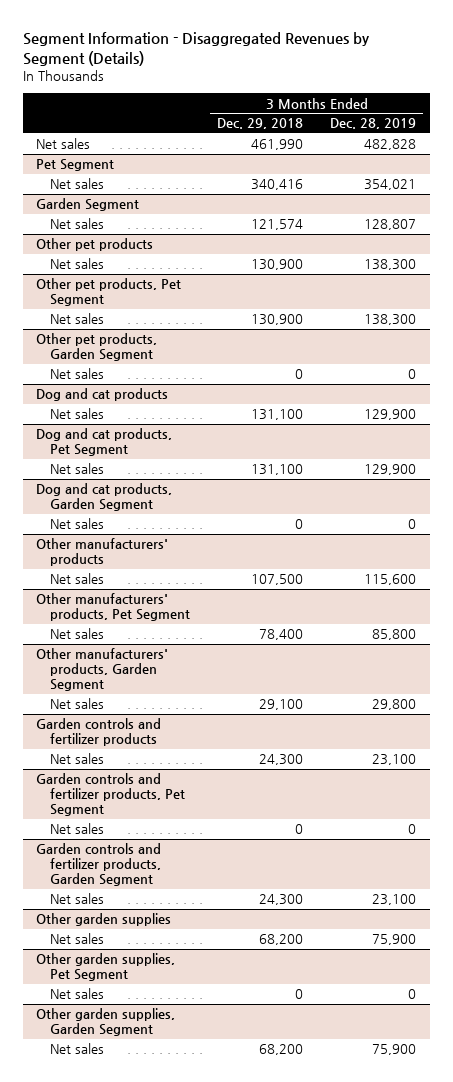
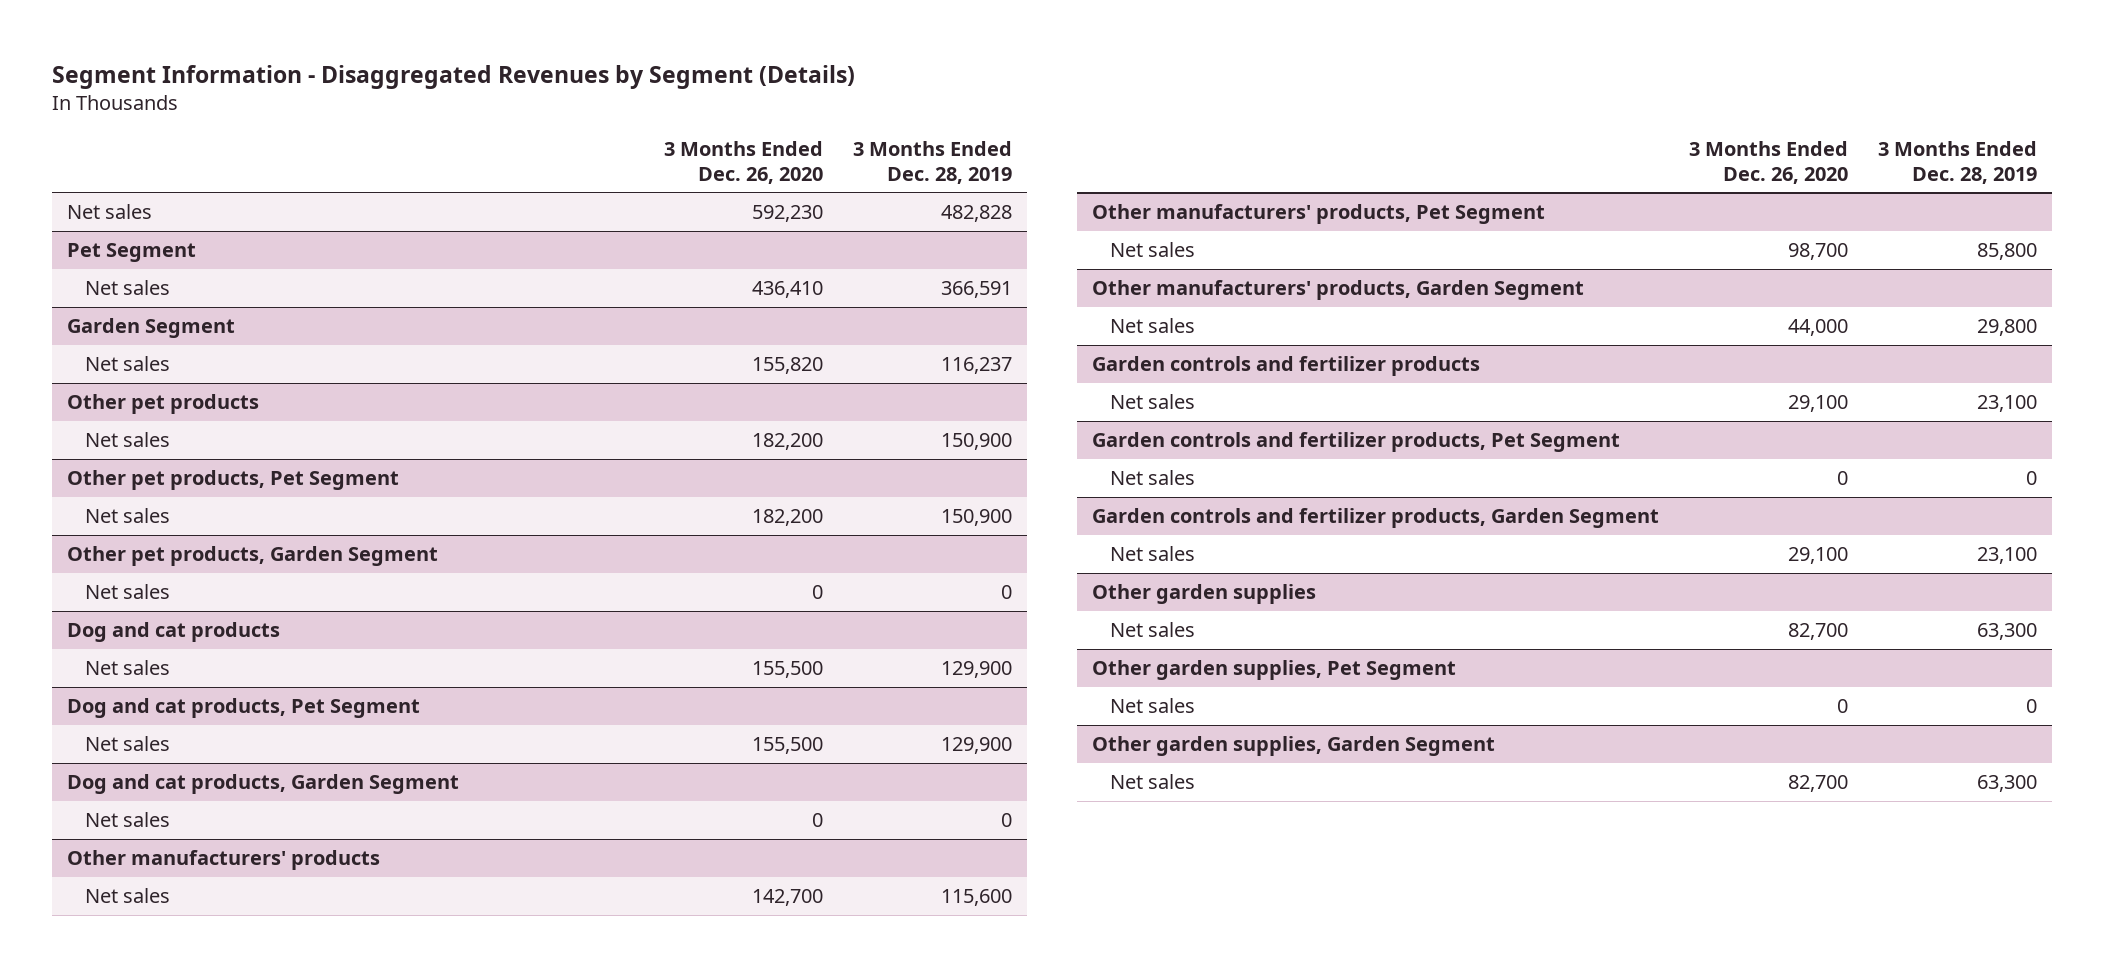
- | 3 Months Ended Dec. 29, 2018 | 3 Months Ended Dec. 28, 2019
+ | 3 Months Ended Dec. 26, 2020 | 3 Months Ended Dec. 28, 2019
@ Pet Segment
- Net sales | 340,416 | 354,021
+ Net sales | 436,410 | 366,591
@ Garden Segment
- Net sales | 121,574 | 128,807
+ Net sales | 155,820 | 116,237
@ Other pet products
- Net sales | 130,900 | 138,300
+ Net sales | 182,200 | 150,900
@ Other pet products, Pet Segment
- Net sales | 130,900 | 138,300
+ Net sales | 182,200 | 150,900
@ Other garden supplies
- Net sales | 68,200 | 75,900
+ Net sales | 82,700 | 63,300
@ Other garden supplies, Garden Segment
- Net sales | 68,200 | 75,900
+ Net sales | 82,700 | 63,300

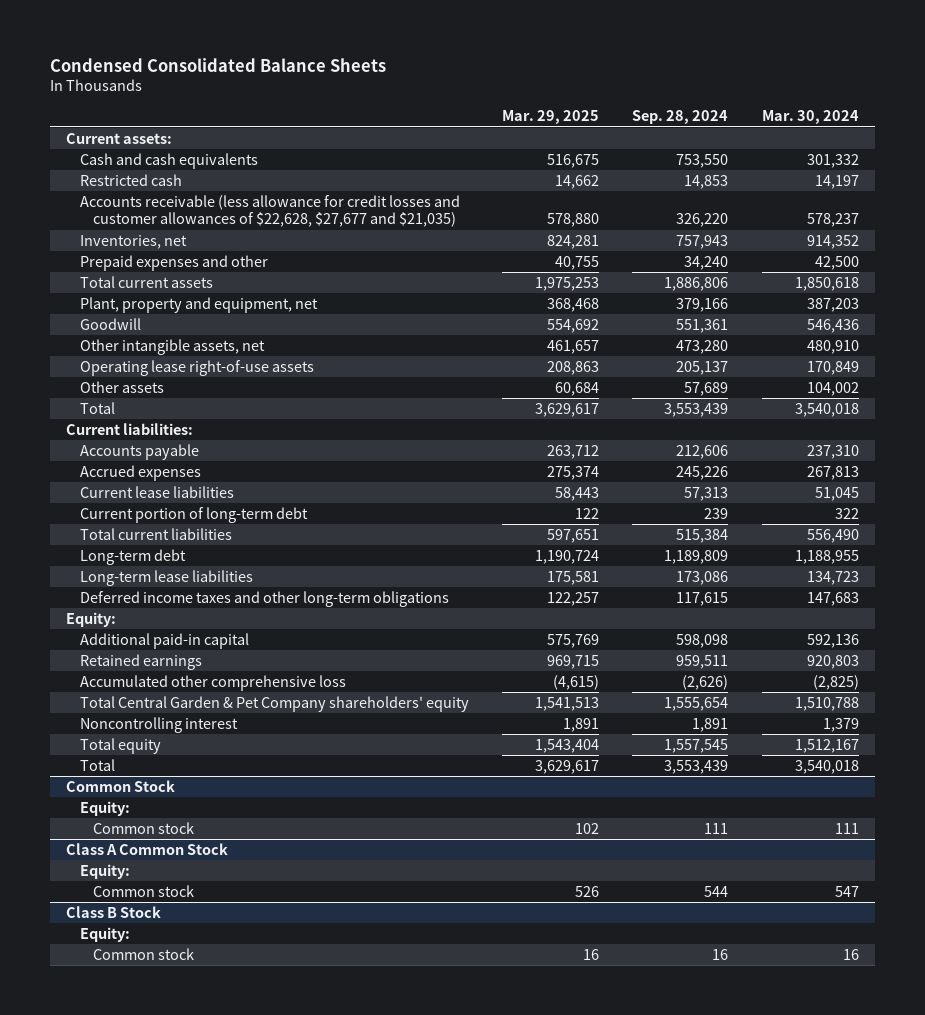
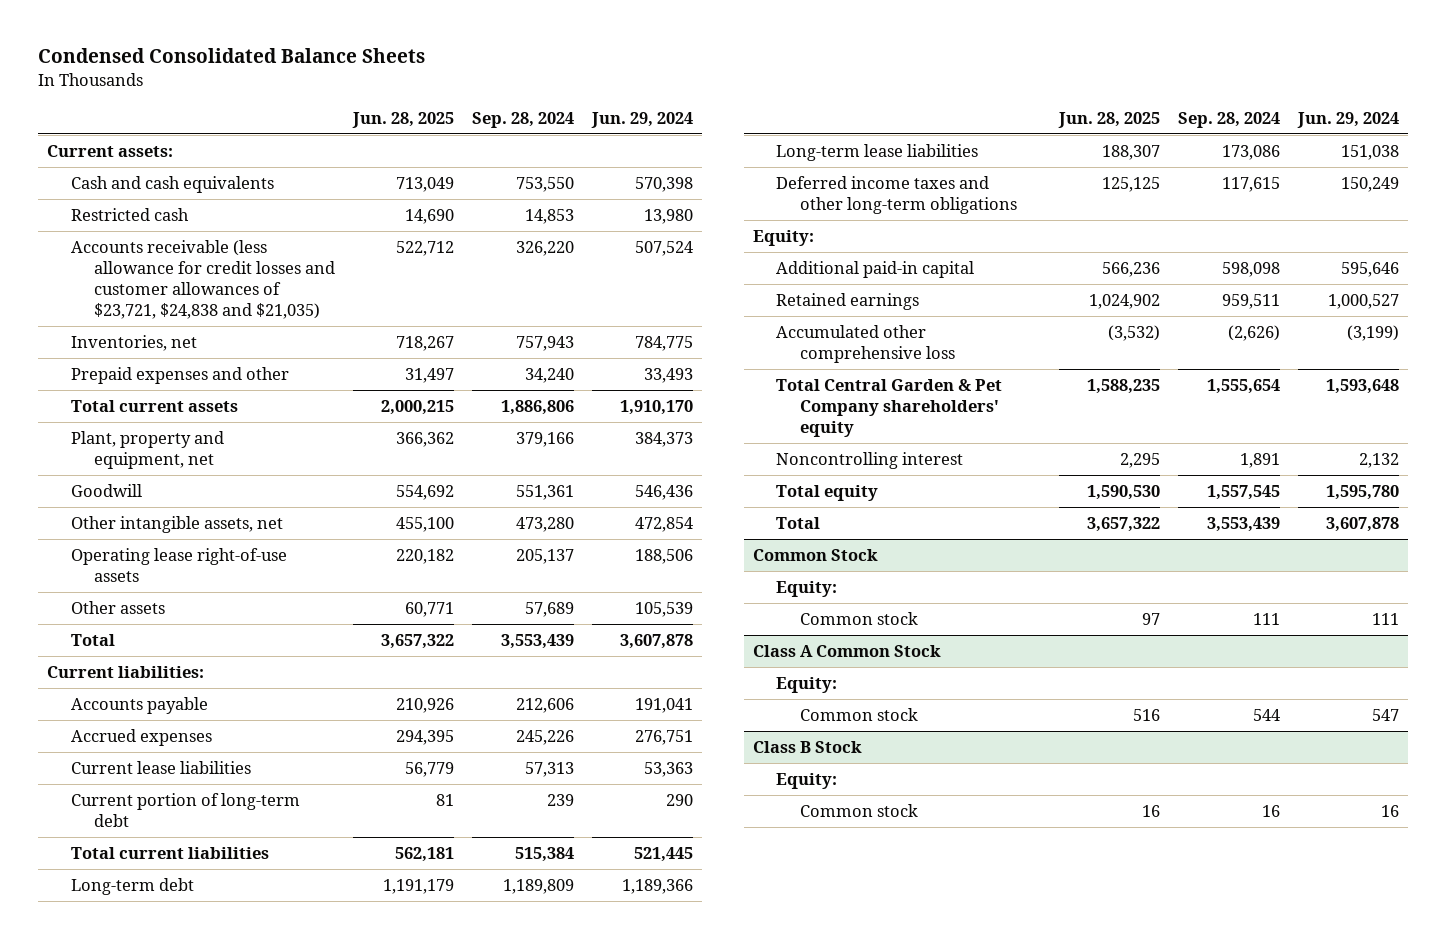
- | Mar. 29, 2025 | Sep. 28, 2024 | Mar. 30, 2024
+ | Jun. 28, 2025 | Sep. 28, 2024 | Jun. 29, 2024
- Accounts receivable (less allowance for credit losses and customer allowances of $22,628, $27,677 and $21,035) | 578,880 | 326,220 | 578,237
+ Accounts receivable (less allowance for credit losses and customer allowances of $23,721, $24,838 and $21,035) | 522,712 | 326,220 | 507,524

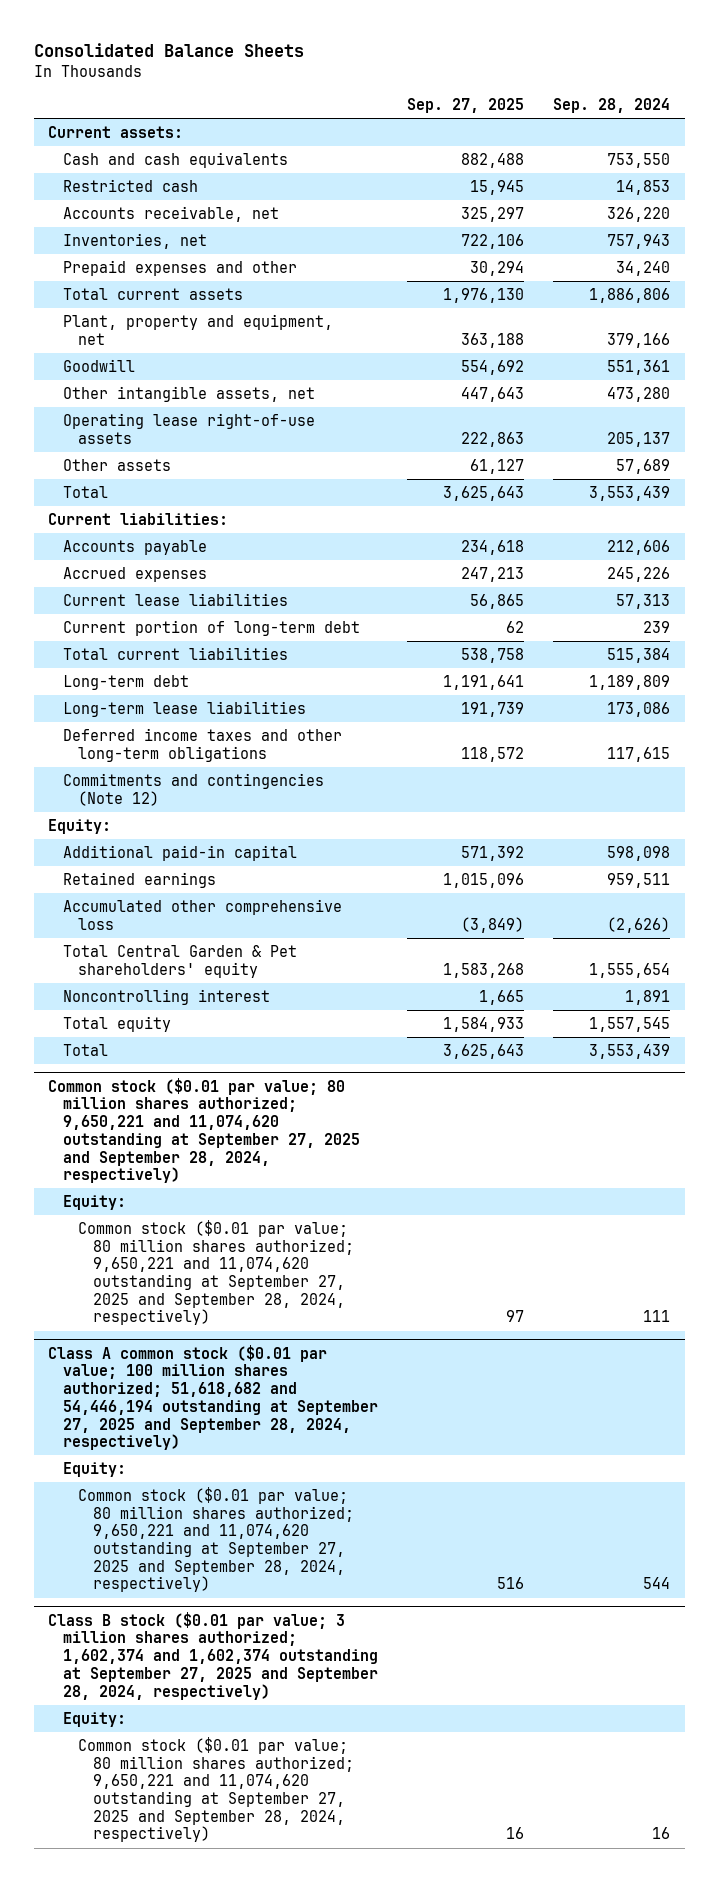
- Condensed Consolidated Balance Sheets
+ Consolidated Balance Sheets
- | Jun. 28, 2025 | Sep. 28, 2024 | Jun. 29, 2024
+ | Sep. 27, 2025 | Sep. 28, 2024
- Accounts receivable (less allowance for credit losses and customer allowances of $23,721, $24,838 and $21,035) | 522,712 | 326,220 | 507,524
+ Accounts receivable, net | 325,297 | 326,220
+ Commitments and contingencies (Note 12)
- Total Central Garden & Pet Company shareholders' equity | 1,588,235 | 1,555,654 | 1,593,648
+ Total Central Garden & Pet shareholders' equity | 1,583,268 | 1,555,654
- Common Stock
+ Common stock ($0.01 par value; 80 million shares authorized; 9,650,221 and 11,074,620 outstanding at September 27, 2025 and September 28, 2024, respectively)
- Common stock | 97 | 111 | 111
- Class A Common Stock
+ Common stock ($0.01 par value; 80 million shares authorized; 9,650,221 and 11,074,620 outstanding at September 27, 2025 and September 28, 2024, respectively) | 97 | 111
+ Class A common stock ($0.01 par value; 100 million shares authorized; 51,618,682 and 54,446,194 outstanding at September 27, 2025 and September 28, 2024, respectively)
- Common stock | 516 | 544 | 547
- Class B Stock
+ Common stock ($0.01 par value; 80 million shares authorized; 9,650,221 and 11,074,620 outstanding at September 27, 2025 and September 28, 2024, respectively) | 516 | 544
+ Class B stock ($0.01 par value; 3 million shares authorized; 1,602,374 and 1,602,374 outstanding at September 27, 2025 and September 28, 2024, respectively)
- Common stock | 16 | 16 | 16
+ Common stock ($0.01 par value; 80 million shares authorized; 9,650,221 and 11,074,620 outstanding at September 27, 2025 and September 28, 2024, respectively) | 16 | 16

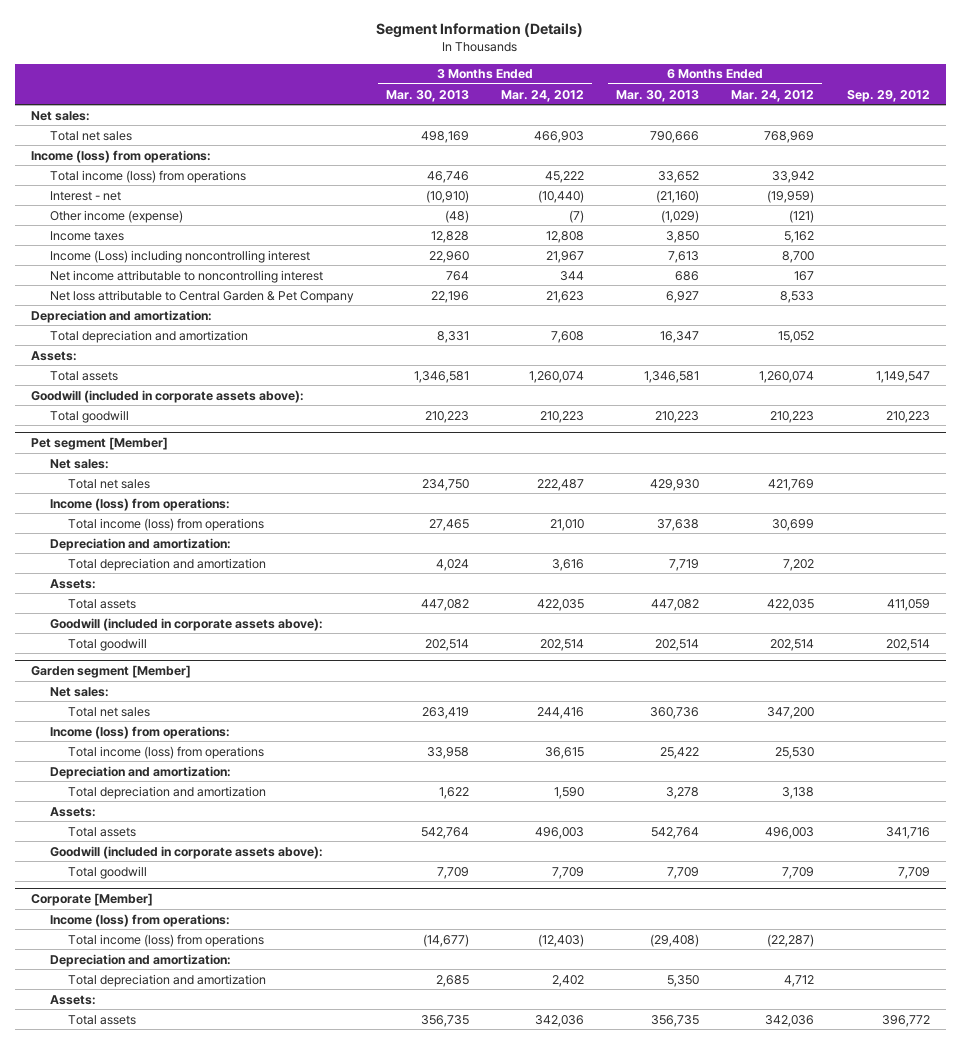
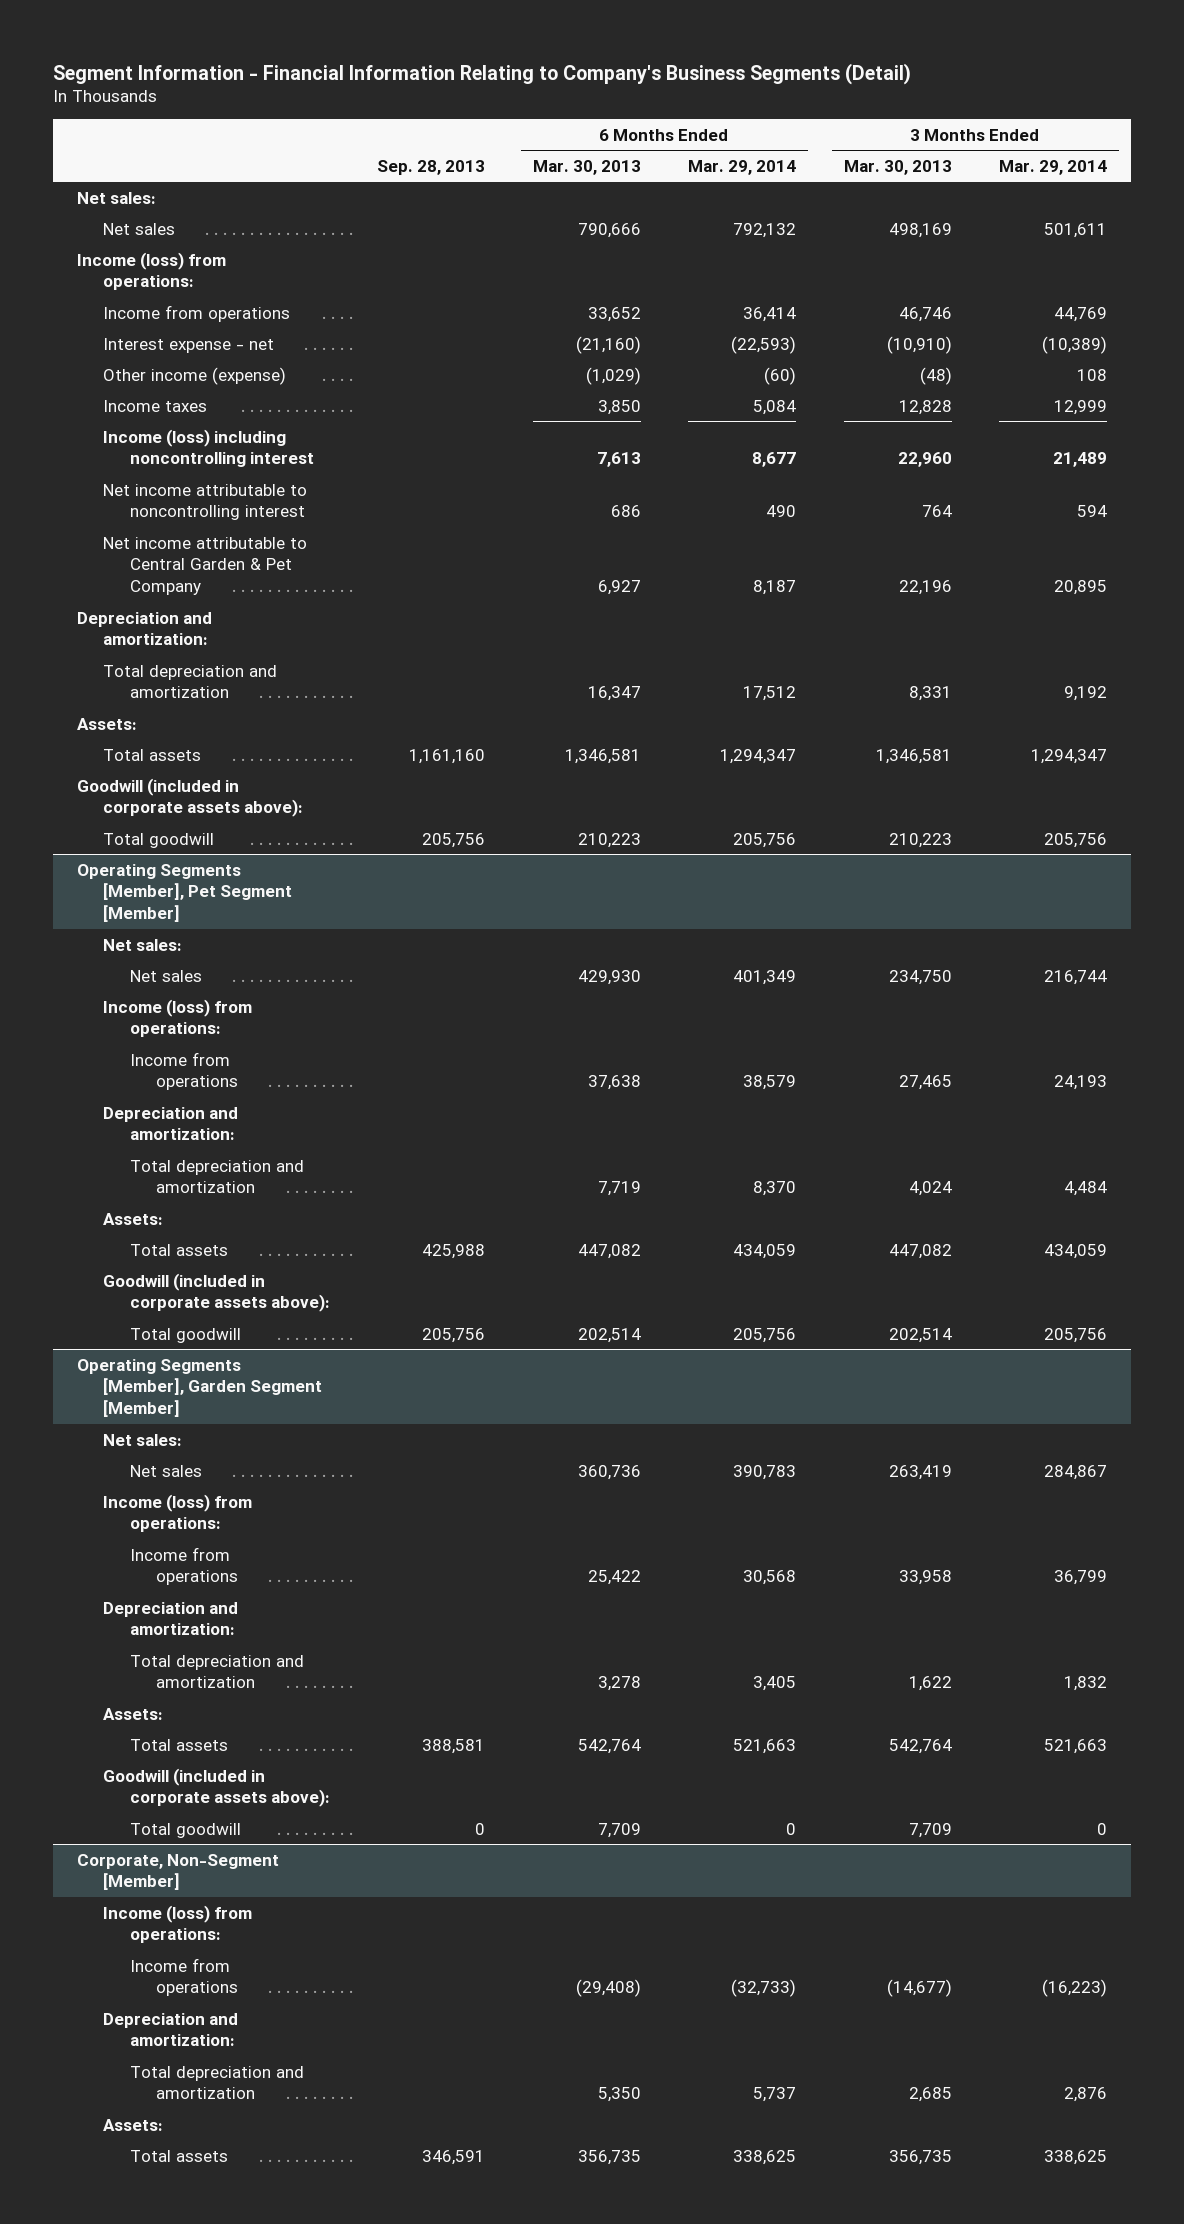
- Segment Information (Details)
+ Segment Information - Financial Information Relating to Company's Business Segments (Detail)
- | 3 Months Ended Mar. 30, 2013 | 3 Months Ended Mar. 24, 2012 | 6 Months Ended Mar. 30, 2013 | 6 Months Ended Mar. 24, 2012 | Sep. 29, 2012
+ | Sep. 28, 2013 | 6 Months Ended Mar. 30, 2013 | 6 Months Ended Mar. 29, 2014 | 3 Months Ended Mar. 30, 2013 | 3 Months Ended Mar. 29, 2014
- Total net sales | 498,169 | 466,903 | 790,666 | 768,969 |
+ Net sales | | 790,666 | 792,132 | 498,169 | 501,611
- Total income (loss) from operations | 46,746 | 45,222 | 33,652 | 33,942 |
- Interest - net | (10,910) | (10,440) | (21,160) | (19,959) |
+ Income from operations | | 33,652 | 36,414 | 46,746 | 44,769
+ Interest expense - net | | (21,160) | (22,593) | (10,910) | (10,389)
- Income (Loss) including noncontrolling interest | 22,960 | 21,967 | 7,613 | 8,700 |
+ Income (loss) including noncontrolling interest | | 7,613 | 8,677 | 22,960 | 21,489
- Net loss attributable to Central Garden & Pet Company | 22,196 | 21,623 | 6,927 | 8,533 |
+ Net income attributable to Central Garden & Pet Company | | 6,927 | 8,187 | 22,196 | 20,895
- Pet segment [Member]
+ Operating Segments [Member], Pet Segment [Member]
- Total net sales | 234,750 | 222,487 | 429,930 | 421,769 |
+ Net sales | | 429,930 | 401,349 | 234,750 | 216,744
- Total income (loss) from operations | 27,465 | 21,010 | 37,638 | 30,699 |
+ Income from operations | | 37,638 | 38,579 | 27,465 | 24,193
- Garden segment [Member]
+ Operating Segments [Member], Garden Segment [Member]
- Total net sales | 263,419 | 244,416 | 360,736 | 347,200 |
+ Net sales | | 360,736 | 390,783 | 263,419 | 284,867
- Total income (loss) from operations | 33,958 | 36,615 | 25,422 | 25,530 |
+ Income from operations | | 25,422 | 30,568 | 33,958 | 36,799
- Corporate [Member]
+ Corporate, Non-Segment [Member]
- Total income (loss) from operations | (14,677) | (12,403) | (29,408) | (22,287) |
+ Income from operations | | (29,408) | (32,733) | (14,677) | (16,223)

